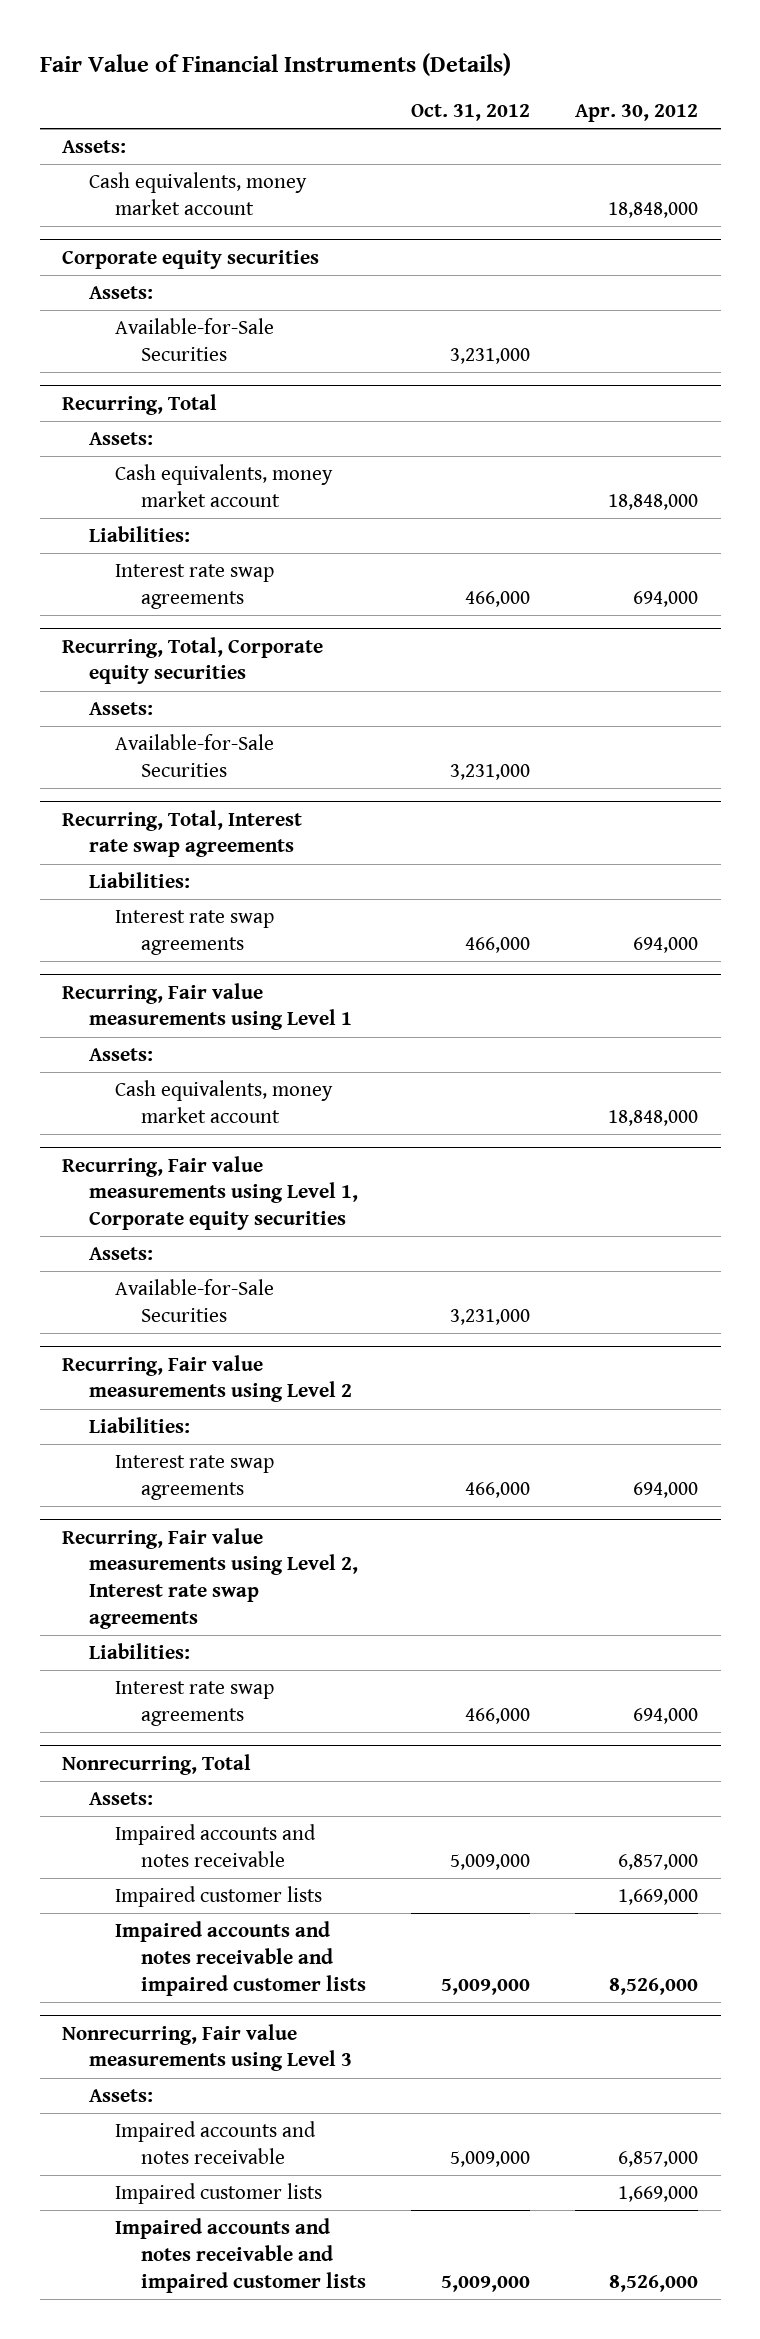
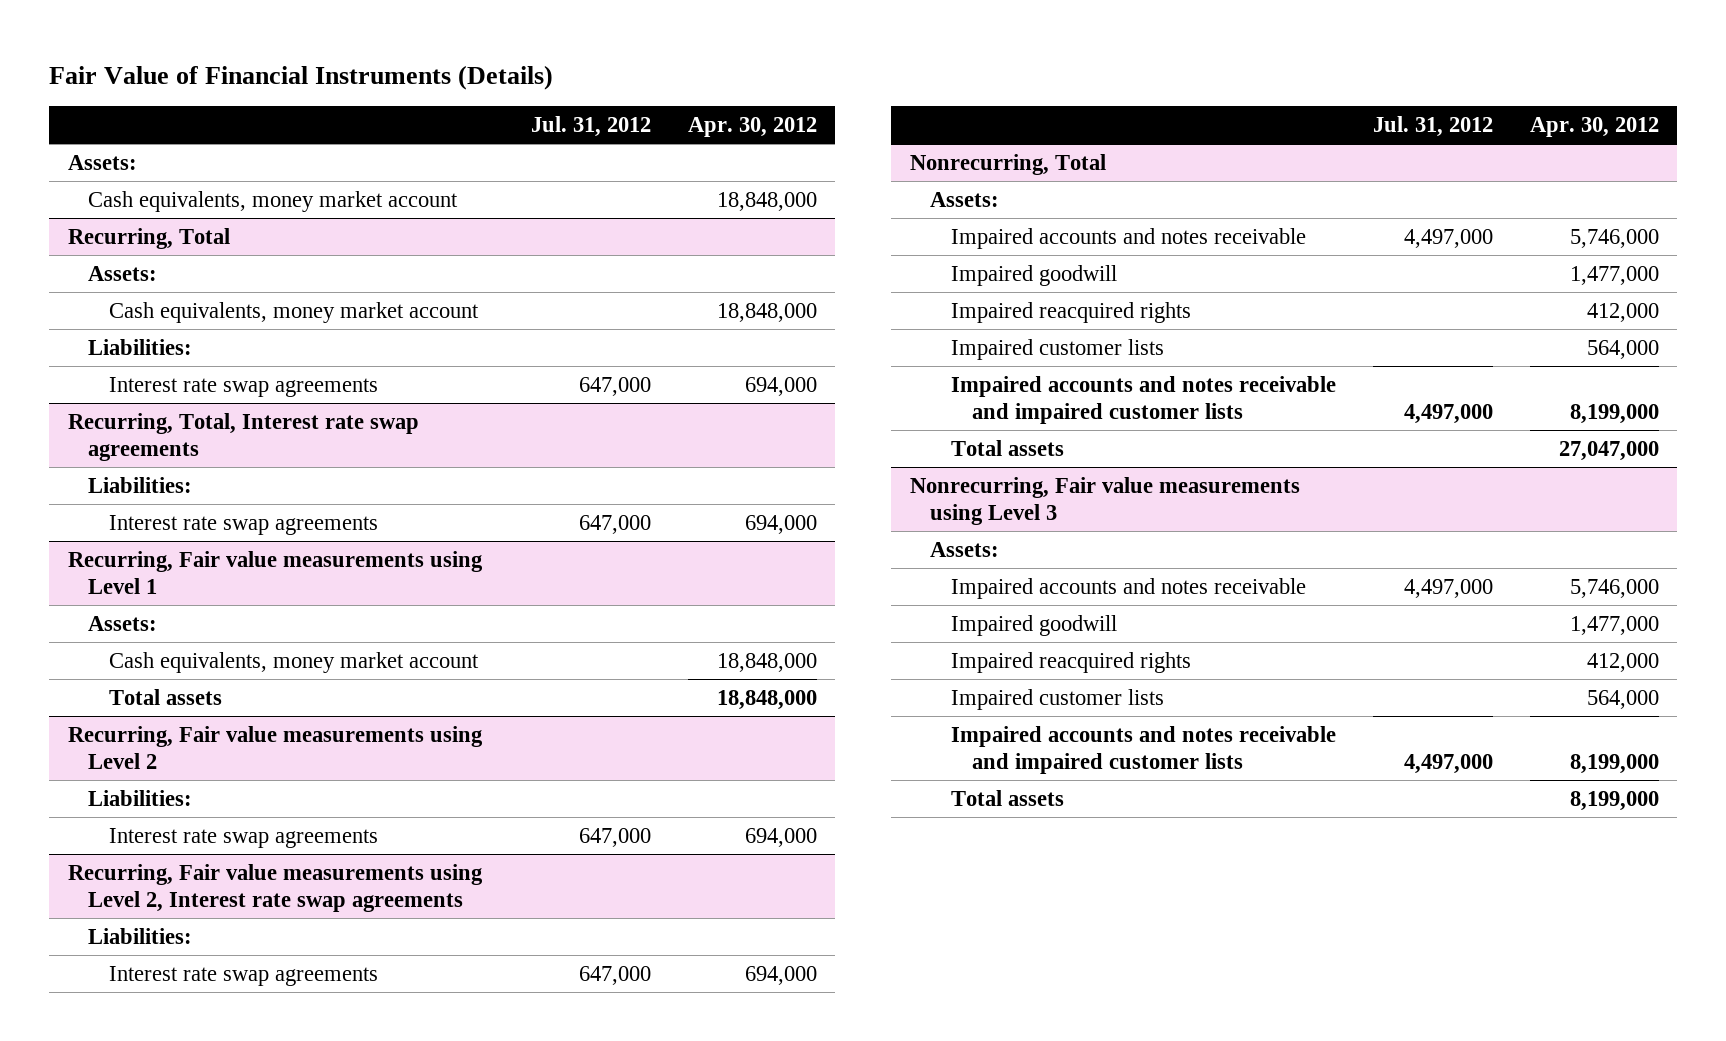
- | Oct. 31, 2012 | Apr. 30, 2012
+ | Jul. 31, 2012 | Apr. 30, 2012
- Corporate equity securities
- Assets:
- Available-for-Sale Securities | 3,231,000 |
- Recurring, Total, Corporate equity securities
- Assets:
- Available-for-Sale Securities | 3,231,000 |
- Recurring, Fair value measurements using Level 1, Corporate equity securities
- Assets:
- Available-for-Sale Securities | 3,231,000 |
@ Recurring, Fair value measurements using Level 1
+ Total assets | | 18,848,000
@ Nonrecurring, Total
- Impaired accounts and notes receivable | 5,009,000 | 6,857,000
- Impaired customer lists | | 1,669,000
- Impaired accounts and notes receivable and impaired customer lists | 5,009,000 | 8,526,000
+ Impaired accounts and notes receivable | 4,497,000 | 5,746,000
+ Impaired goodwill | | 1,477,000
+ Impaired reacquired rights | | 412,000
+ Impaired customer lists | | 564,000
+ Impaired accounts and notes receivable and impaired customer lists | 4,497,000 | 8,199,000
+ Total assets | | 27,047,000
@ Nonrecurring, Fair value measurements using Level 3
- Impaired accounts and notes receivable | 5,009,000 | 6,857,000
- Impaired customer lists | | 1,669,000
- Impaired accounts and notes receivable and impaired customer lists | 5,009,000 | 8,526,000
+ Impaired accounts and notes receivable | 4,497,000 | 5,746,000
+ Impaired goodwill | | 1,477,000
+ Impaired reacquired rights | | 412,000
+ Impaired customer lists | | 564,000
+ Impaired accounts and notes receivable and impaired customer lists | 4,497,000 | 8,199,000
+ Total assets | | 8,199,000

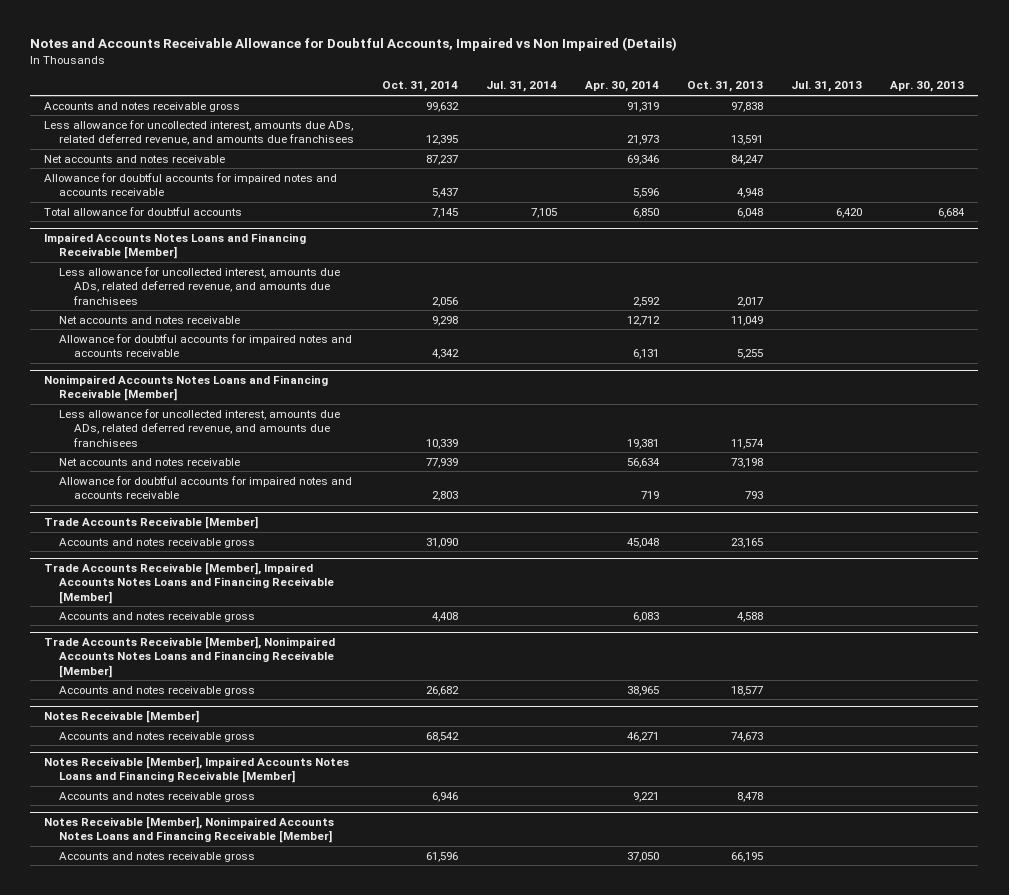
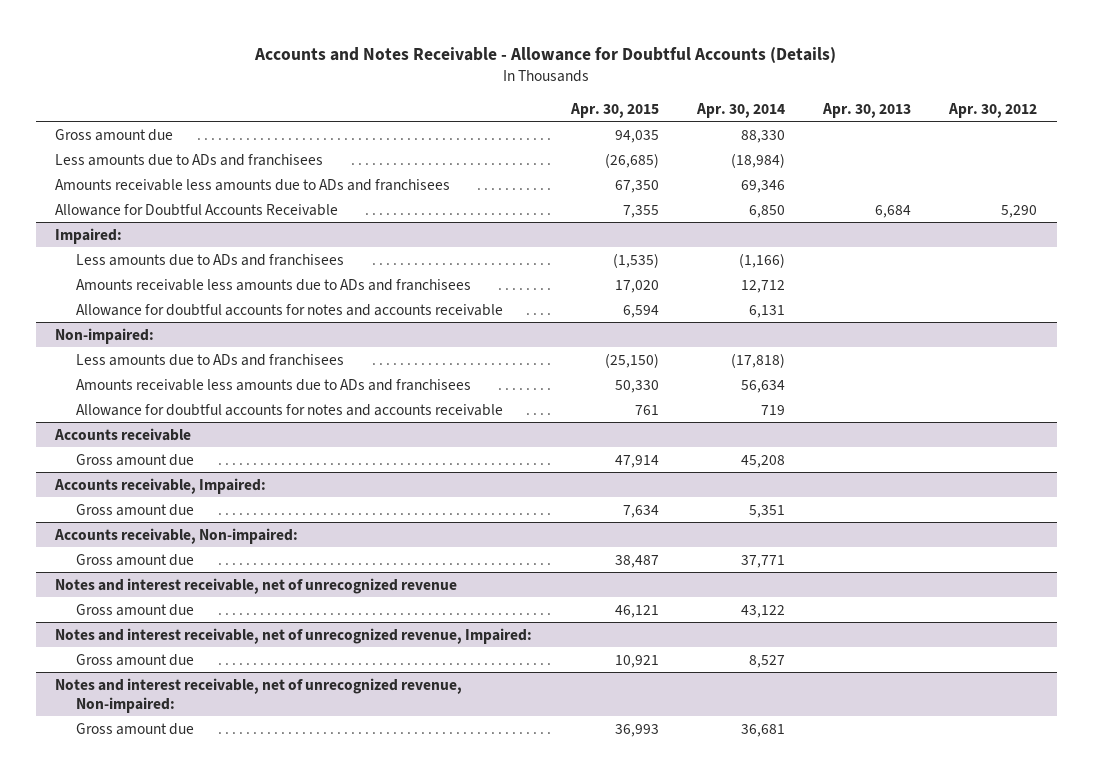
- Notes and Accounts Receivable Allowance for Doubtful Accounts, Impaired vs Non Impaired (Details)
+ Accounts and Notes Receivable - Allowance for Doubtful Accounts (Details)
- | Oct. 31, 2014 | Jul. 31, 2014 | Apr. 30, 2014 | Oct. 31, 2013 | Jul. 31, 2013 | Apr. 30, 2013
+ | Apr. 30, 2015 | Apr. 30, 2014 | Apr. 30, 2013 | Apr. 30, 2012
- Accounts and notes receivable gross | 99,632 | | 91,319 | 97,838 | |
- Less allowance for uncollected interest, amounts due ADs, related deferred revenue, and amounts due franchisees | 12,395 | | 21,973 | 13,591 | |
- Net accounts and notes receivable | 87,237 | | 69,346 | 84,247 | |
- Allowance for doubtful accounts for impaired notes and accounts receivable | 5,437 | | 5,596 | 4,948 | |
- Total allowance for doubtful accounts | 7,145 | 7,105 | 6,850 | 6,048 | 6,420 | 6,684
- Impaired Accounts Notes Loans and Financing Receivable [Member]
- Less allowance for uncollected interest, amounts due ADs, related deferred revenue, and amounts due franchisees | 2,056 | | 2,592 | 2,017 | |
- Net accounts and notes receivable | 9,298 | | 12,712 | 11,049 | |
- Allowance for doubtful accounts for impaired notes and accounts receivable | 4,342 | | 6,131 | 5,255 | |
- Nonimpaired Accounts Notes Loans and Financing Receivable [Member]
- Less allowance for uncollected interest, amounts due ADs, related deferred revenue, and amounts due franchisees | 10,339 | | 19,381 | 11,574 | |
- Net accounts and notes receivable | 77,939 | | 56,634 | 73,198 | |
- Allowance for doubtful accounts for impaired notes and accounts receivable | 2,803 | | 719 | 793 | |
- Trade Accounts Receivable [Member]
- Accounts and notes receivable gross | 31,090 | | 45,048 | 23,165 | |
- Trade Accounts Receivable [Member], Impaired Accounts Notes Loans and Financing Receivable [Member]
- Accounts and notes receivable gross | 4,408 | | 6,083 | 4,588 | |
- Trade Accounts Receivable [Member], Nonimpaired Accounts Notes Loans and Financing Receivable [Member]
- Accounts and notes receivable gross | 26,682 | | 38,965 | 18,577 | |
- Notes Receivable [Member]
- Accounts and notes receivable gross | 68,542 | | 46,271 | 74,673 | |
- Notes Receivable [Member], Impaired Accounts Notes Loans and Financing Receivable [Member]
- Accounts and notes receivable gross | 6,946 | | 9,221 | 8,478 | |
- Notes Receivable [Member], Nonimpaired Accounts Notes Loans and Financing Receivable [Member]
- Accounts and notes receivable gross | 61,596 | | 37,050 | 66,195 | |
+ Gross amount due | 94,035 | 88,330 | |
+ Less amounts due to ADs and franchisees | (26,685) | (18,984) | |
+ Amounts receivable less amounts due to ADs and franchisees | 67,350 | 69,346 | |
+ Allowance for Doubtful Accounts Receivable | 7,355 | 6,850 | 6,684 | 5,290
+ Impaired:
+ Less amounts due to ADs and franchisees | (1,535) | (1,166) | |
+ Amounts receivable less amounts due to ADs and franchisees | 17,020 | 12,712 | |
+ Allowance for doubtful accounts for notes and accounts receivable | 6,594 | 6,131 | |
+ Non-impaired:
+ Less amounts due to ADs and franchisees | (25,150) | (17,818) | |
+ Amounts receivable less amounts due to ADs and franchisees | 50,330 | 56,634 | |
+ Allowance for doubtful accounts for notes and accounts receivable | 761 | 719 | |
+ Accounts receivable
+ Gross amount due | 47,914 | 45,208 | |
+ Accounts receivable, Impaired:
+ Gross amount due | 7,634 | 5,351 | |
+ Accounts receivable, Non-impaired:
+ Gross amount due | 38,487 | 37,771 | |
+ Notes and interest receivable, net of unrecognized revenue
+ Gross amount due | 46,121 | 43,122 | |
+ Notes and interest receivable, net of unrecognized revenue, Impaired:
+ Gross amount due | 10,921 | 8,527 | |
+ Notes and interest receivable, net of unrecognized revenue, Non-impaired:
+ Gross amount due | 36,993 | 36,681 | |

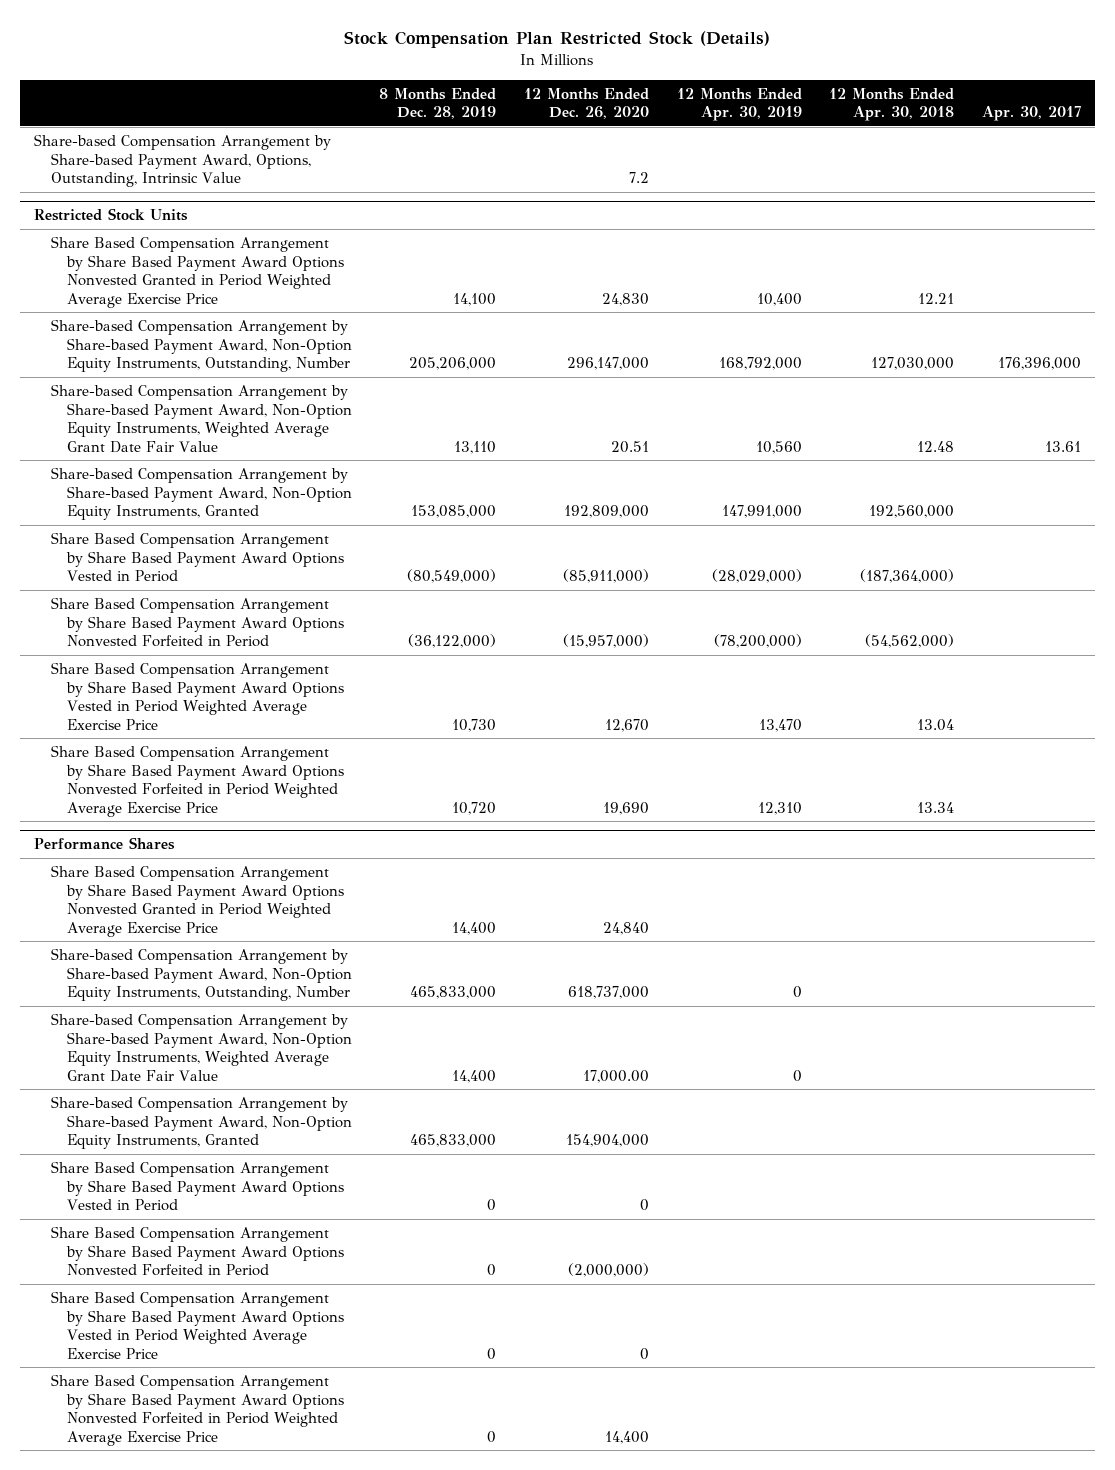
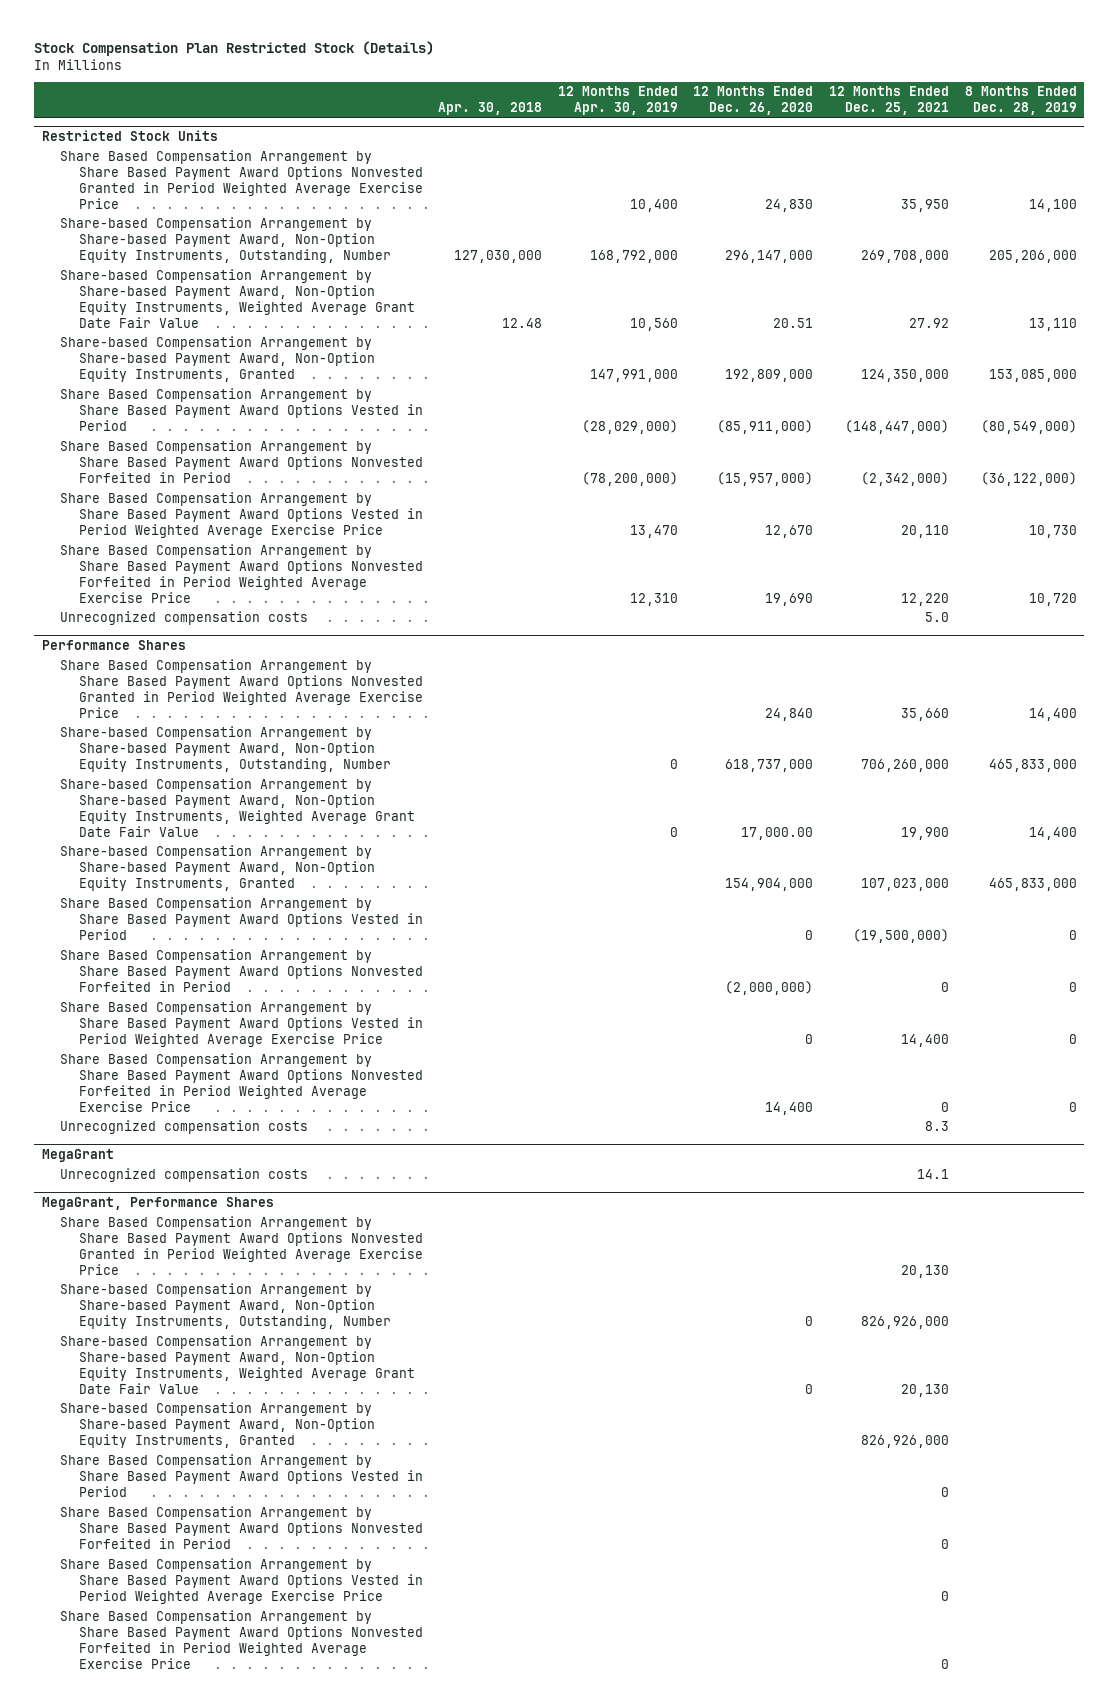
- | 8 Months Ended Dec. 28, 2019 | 12 Months Ended Dec. 26, 2020 | 12 Months Ended Apr. 30, 2019 | 12 Months Ended Apr. 30, 2018 | Apr. 30, 2017
+ | Apr. 30, 2018 | 12 Months Ended Apr. 30, 2019 | 12 Months Ended Dec. 26, 2020 | 12 Months Ended Dec. 25, 2021 | 8 Months Ended Dec. 28, 2019
- Share-based Compensation Arrangement by Share-based Payment Award, Options, Outstanding, Intrinsic Value | | 7.2 | | |
@ Restricted Stock Units
+ Unrecognized compensation costs | | | | 5.0 |
@ Performance Shares
+ Unrecognized compensation costs | | | | 8.3 |
+ MegaGrant
+ Unrecognized compensation costs | | | | 14.1 |
+ MegaGrant, Performance Shares
+ Share Based Compensation Arrangement by Share Based Payment Award Options Nonvested Granted in Period Weighted Average Exercise Price | | | | 20,130 |
+ Share-based Compensation Arrangement by Share-based Payment Award, Non-Option Equity Instruments, Outstanding, Number | | | 0 | 826,926,000 |
+ Share-based Compensation Arrangement by Share-based Payment Award, Non-Option Equity Instruments, Weighted Average Grant Date Fair Value | | | 0 | 20,130 |
+ Share-based Compensation Arrangement by Share-based Payment Award, Non-Option Equity Instruments, Granted | | | | 826,926,000 |
+ Share Based Compensation Arrangement by Share Based Payment Award Options Vested in Period | | | | 0 |
+ Share Based Compensation Arrangement by Share Based Payment Award Options Nonvested Forfeited in Period | | | | 0 |
+ Share Based Compensation Arrangement by Share Based Payment Award Options Vested in Period Weighted Average Exercise Price | | | | 0 |
+ Share Based Compensation Arrangement by Share Based Payment Award Options Nonvested Forfeited in Period Weighted Average Exercise Price | | | | 0 |

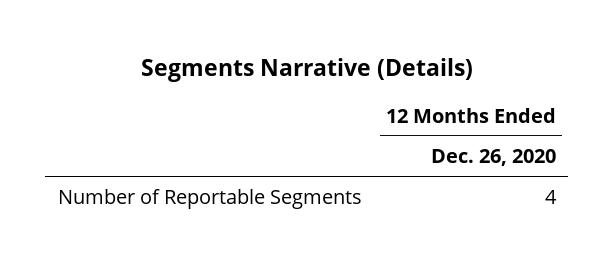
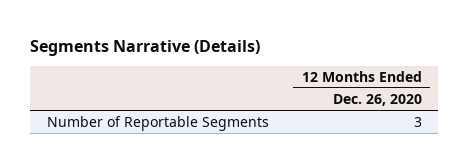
- Number of Reportable Segments | 4
+ Number of Reportable Segments | 3

